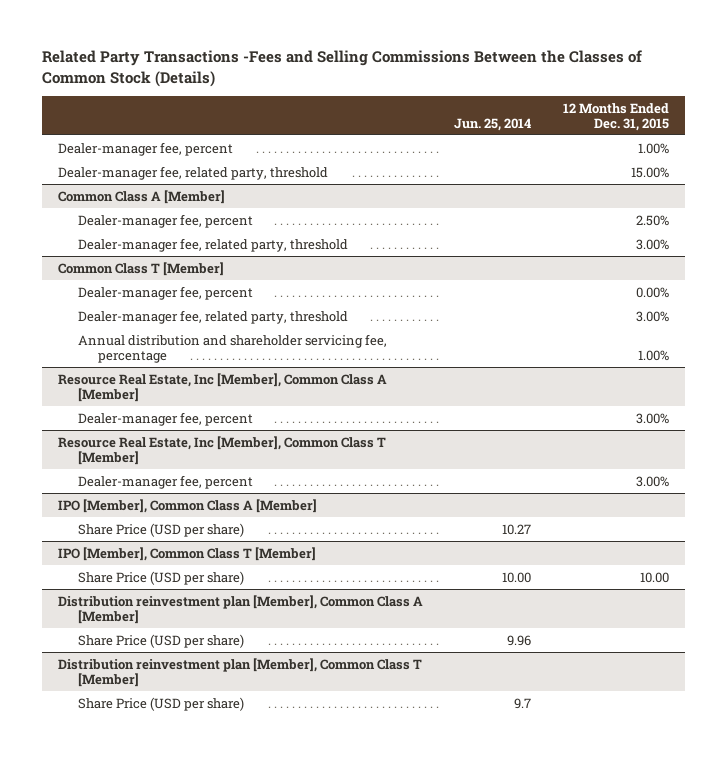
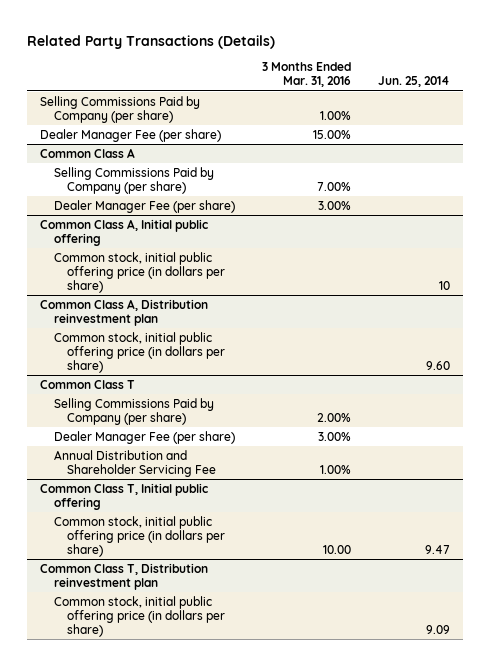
- Related Party Transactions -Fees and Selling Commissions Between the Classes of Common Stock (Details)
+ Related Party Transactions (Details)
- | Jun. 25, 2014 | 12 Months Ended Dec. 31, 2015
+ | 3 Months Ended Mar. 31, 2016 | Jun. 25, 2014
- Dealer-manager fee, percent | | 1.00%
- Dealer-manager fee, related party, threshold | | 15.00%
- Common Class A [Member]
- Dealer-manager fee, percent | | 2.50%
- Dealer-manager fee, related party, threshold | | 3.00%
- Common Class T [Member]
- Dealer-manager fee, percent | | 0.00%
- Dealer-manager fee, related party, threshold | | 3.00%
- Annual distribution and shareholder servicing fee, percentage | | 1.00%
- Resource Real Estate, Inc [Member], Common Class A [Member]
- Dealer-manager fee, percent | | 3.00%
- Resource Real Estate, Inc [Member], Common Class T [Member]
- Dealer-manager fee, percent | | 3.00%
- IPO [Member], Common Class A [Member]
- Share Price (USD per share) | 10.27 |
- IPO [Member], Common Class T [Member]
- Share Price (USD per share) | 10.00 | 10.00
- Distribution reinvestment plan [Member], Common Class A [Member]
- Share Price (USD per share) | 9.96 |
- Distribution reinvestment plan [Member], Common Class T [Member]
- Share Price (USD per share) | 9.7 |
+ Selling Commissions Paid by Company (per share) | 1.00% |
+ Dealer Manager Fee (per share) | 15.00% |
+ Common Class A
+ Selling Commissions Paid by Company (per share) | 7.00% |
+ Dealer Manager Fee (per share) | 3.00% |
+ Common Class A, Initial public offering
+ Common stock, initial public offering price (in dollars per share) | | 10
+ Common Class A, Distribution reinvestment plan
+ Common stock, initial public offering price (in dollars per share) | | 9.60
+ Common Class T
+ Selling Commissions Paid by Company (per share) | 2.00% |
+ Dealer Manager Fee (per share) | 3.00% |
+ Annual Distribution and Shareholder Servicing Fee | 1.00% |
+ Common Class T, Initial public offering
+ Common stock, initial public offering price (in dollars per share) | 10.00 | 9.47
+ Common Class T, Distribution reinvestment plan
+ Common stock, initial public offering price (in dollars per share) | | 9.09

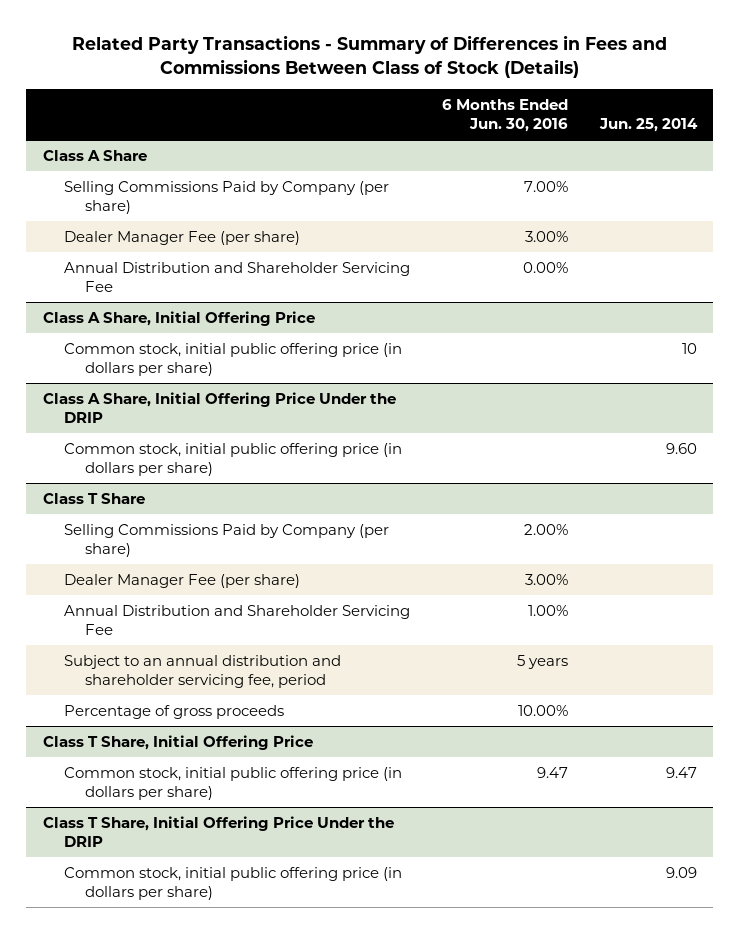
- Related Party Transactions (Details)
+ Related Party Transactions - Summary of Differences in Fees and Commissions Between Class of Stock (Details)
- | 3 Months Ended Mar. 31, 2016 | Jun. 25, 2014
+ | 6 Months Ended Jun. 30, 2016 | Jun. 25, 2014
- Selling Commissions Paid by Company (per share) | 1.00% |
- Dealer Manager Fee (per share) | 15.00% |
- Common Class A
+ Class A Share
- Common Class A, Initial public offering
+ Annual Distribution and Shareholder Servicing Fee | 0.00% |
+ Class A Share, Initial Offering Price
- Common Class A, Distribution reinvestment plan
+ Class A Share, Initial Offering Price Under the DRIP
- Common Class T
+ Class T Share
- Common Class T, Initial public offering
+ Subject to an annual distribution and shareholder servicing fee, period | 5 years |
+ Percentage of gross proceeds | 10.00% |
+ Class T Share, Initial Offering Price
- Common Class T, Distribution reinvestment plan
+ Class T Share, Initial Offering Price Under the DRIP

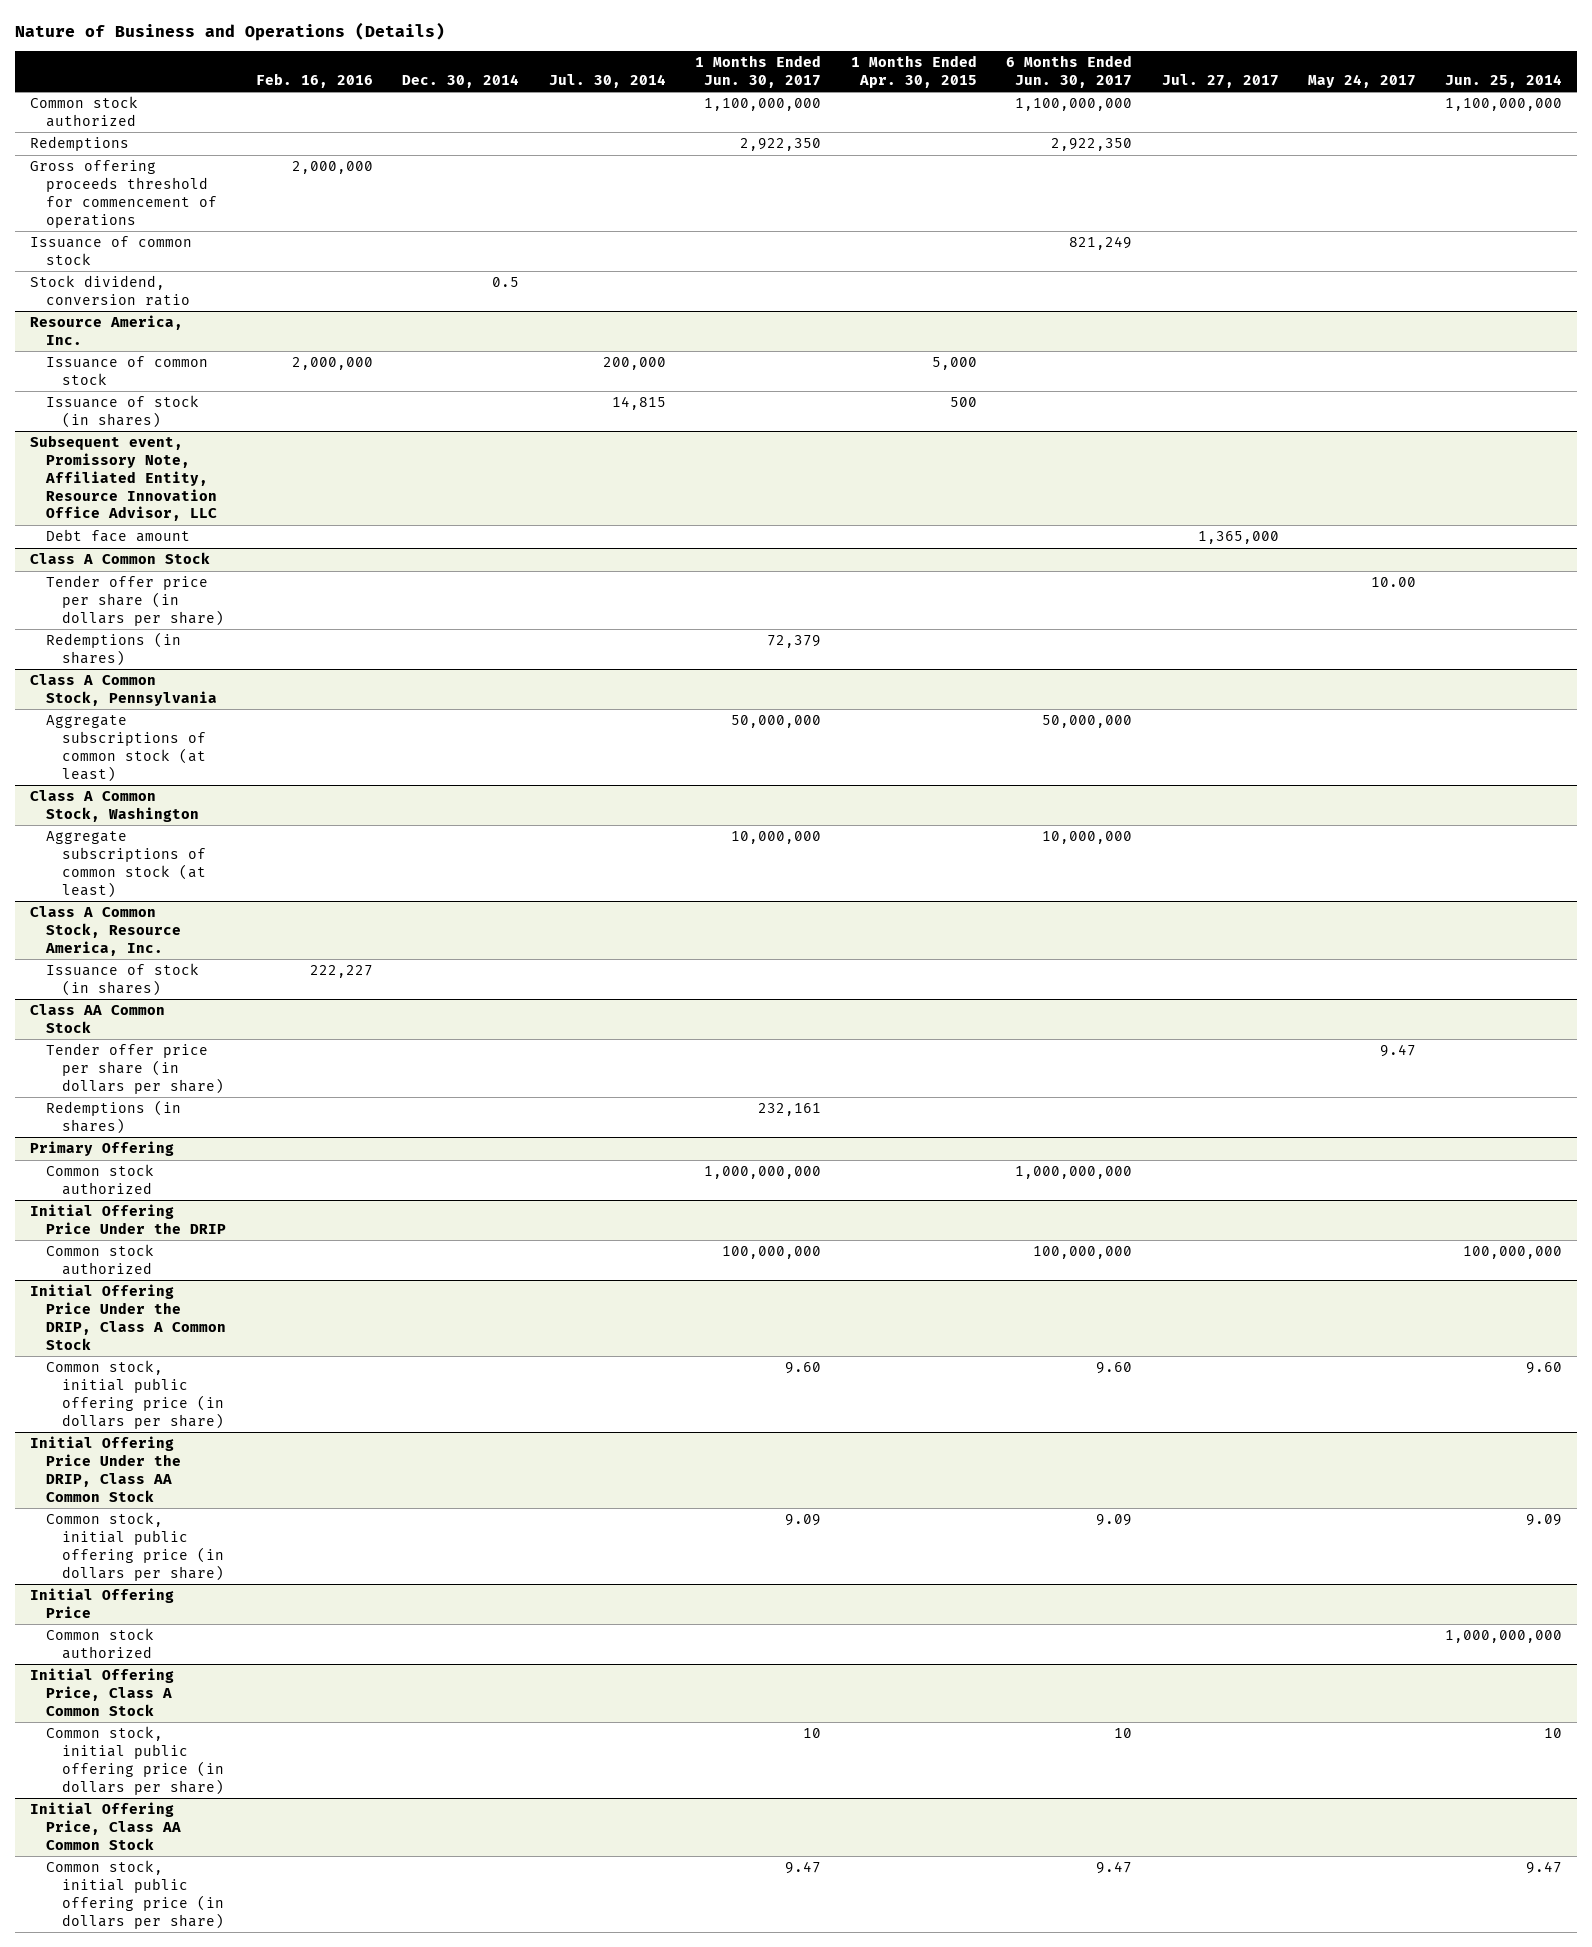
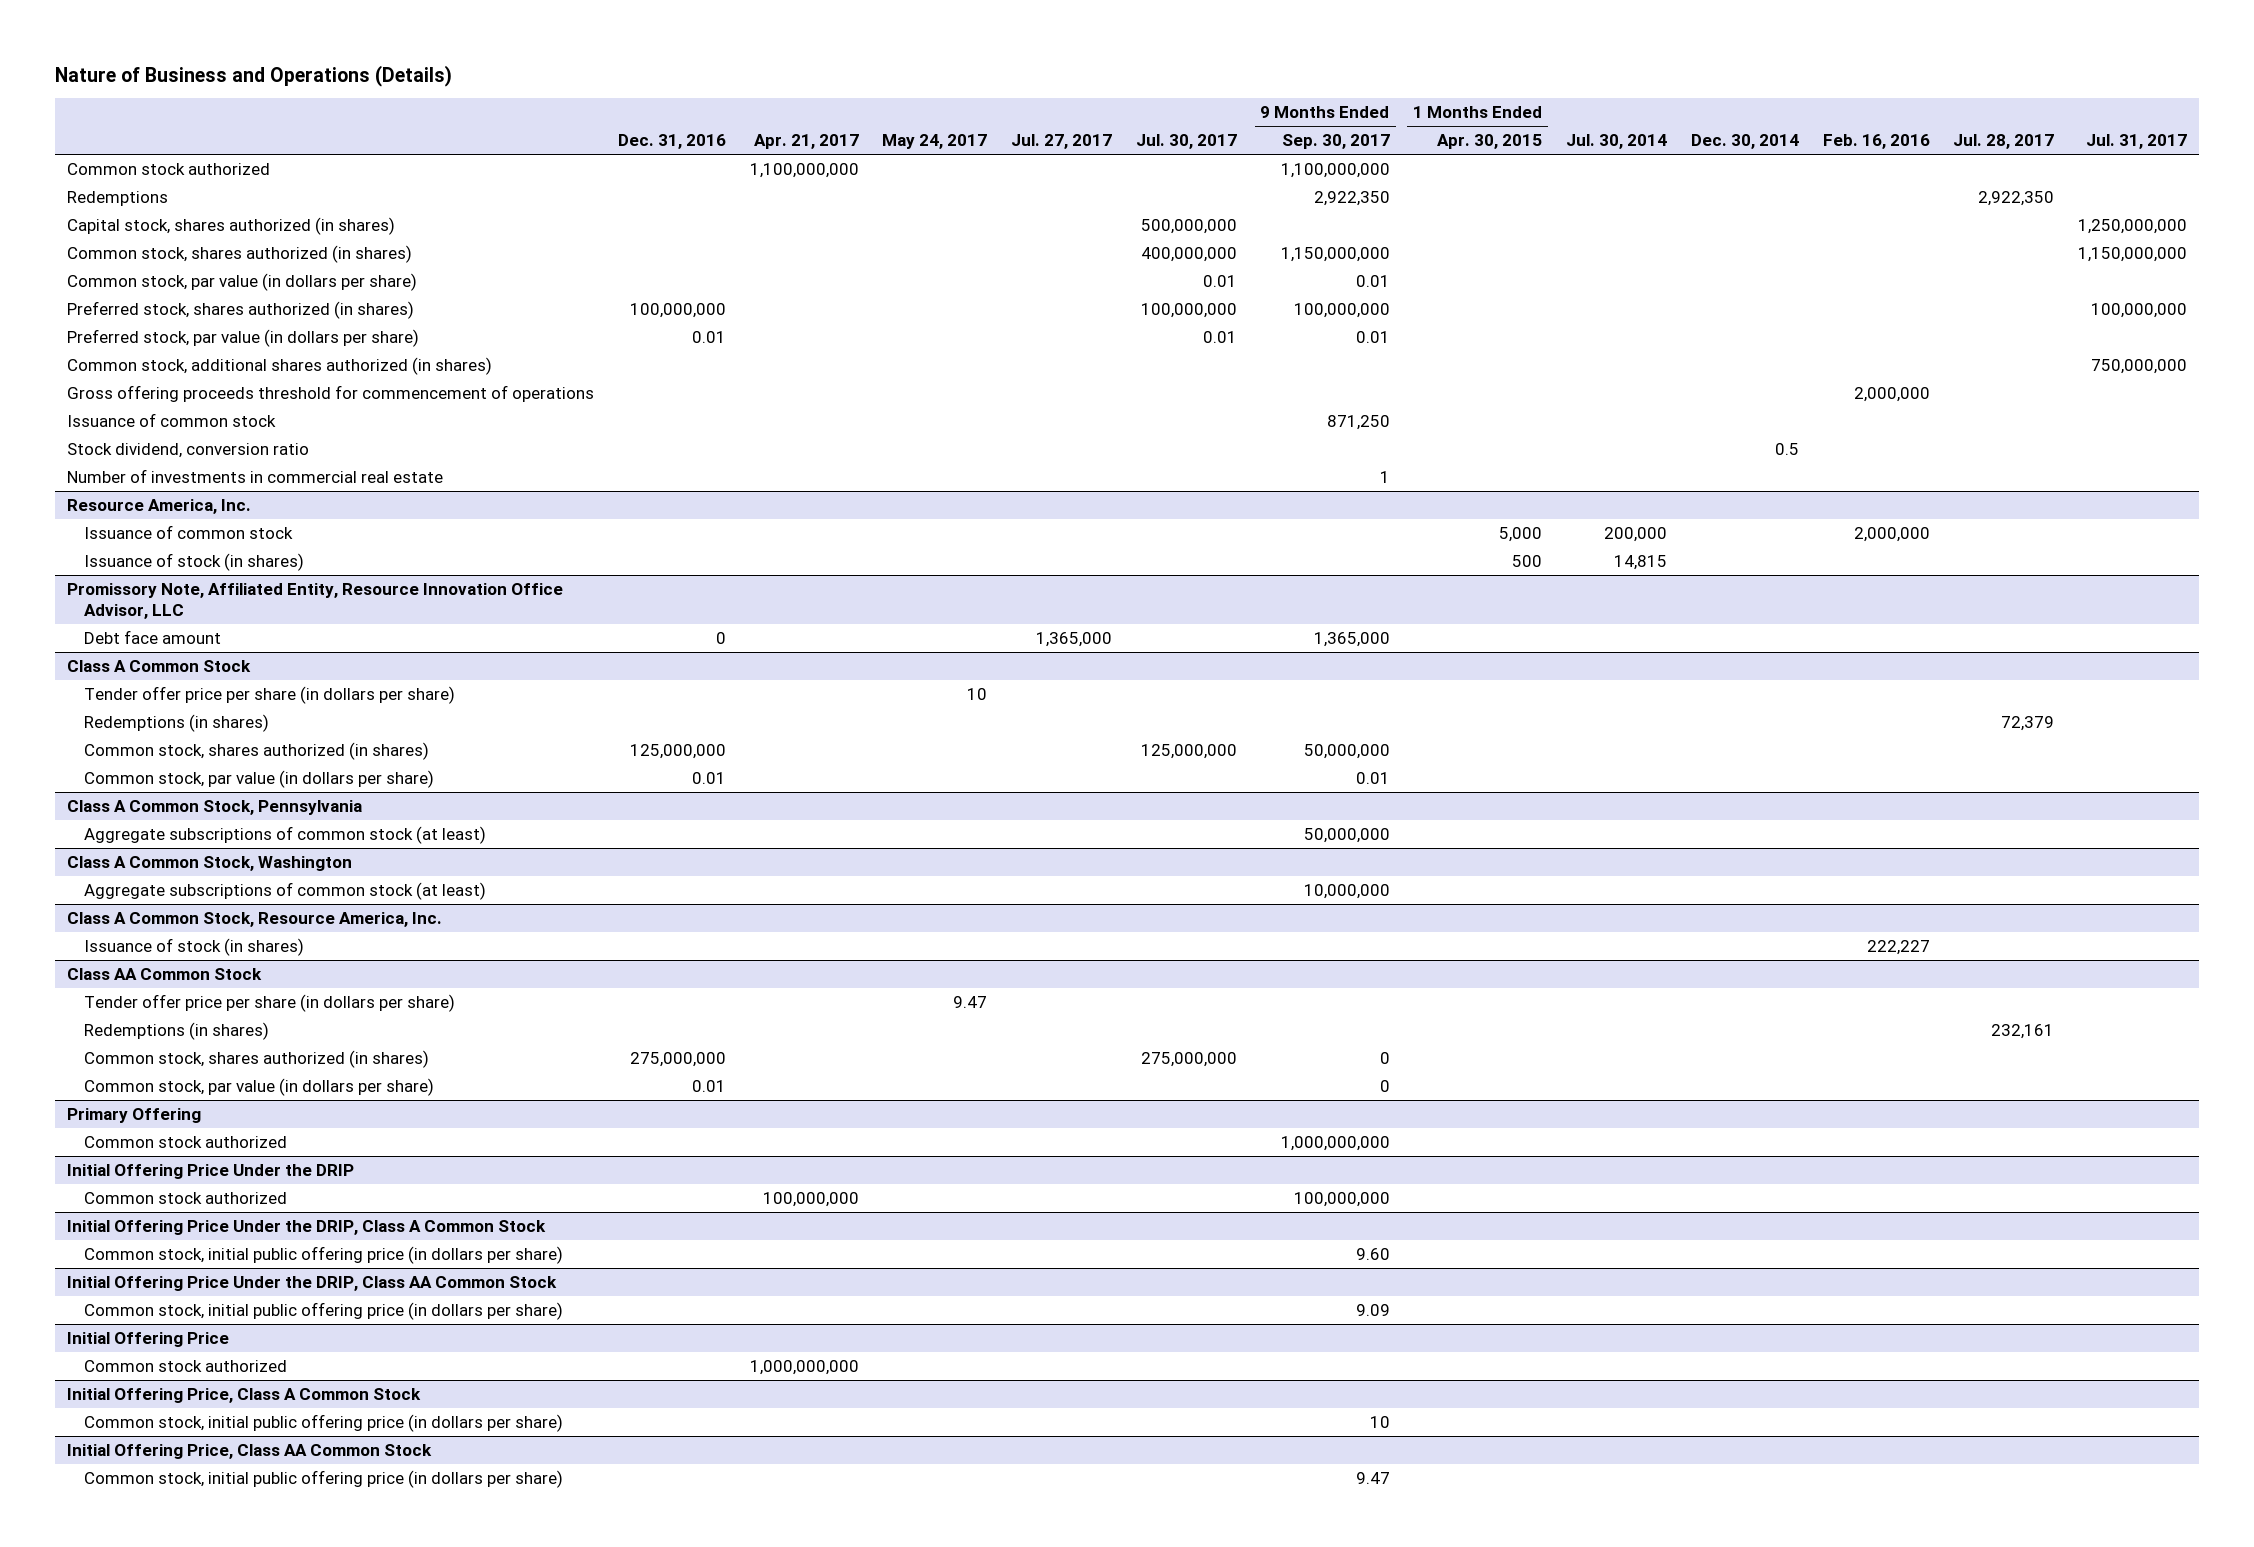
- | Feb. 16, 2016 | Dec. 30, 2014 | Jul. 30, 2014 | 1 Months Ended Jun. 30, 2017 | 1 Months Ended Apr. 30, 2015 | 6 Months Ended Jun. 30, 2017 | Jul. 27, 2017 | May 24, 2017 | Jun. 25, 2014
+ | Dec. 31, 2016 | Apr. 21, 2017 | May 24, 2017 | Jul. 27, 2017 | Jul. 30, 2017 | 9 Months Ended Sep. 30, 2017 | 1 Months Ended Apr. 30, 2015 | Jul. 30, 2014 | Dec. 30, 2014 | Feb. 16, 2016 | Jul. 28, 2017 | Jul. 31, 2017
+ Capital stock, shares authorized (in shares) | | | | | 500,000,000 | | | | | | | 1,250,000,000
+ Common stock, shares authorized (in shares) | | | | | 400,000,000 | 1,150,000,000 | | | | | | 1,150,000,000
+ Common stock, par value (in dollars per share) | | | | | 0.01 | 0.01 | | | | | |
+ Preferred stock, shares authorized (in shares) | 100,000,000 | | | | 100,000,000 | 100,000,000 | | | | | | 100,000,000
+ Preferred stock, par value (in dollars per share) | 0.01 | | | | 0.01 | 0.01 | | | | | |
+ Common stock, additional shares authorized (in shares) | | | | | | | | | | | | 750,000,000
+ Number of investments in commercial real estate | | | | | | 1 | | | | | |
- Subsequent event, Promissory Note, Affiliated Entity, Resource Innovation Office Advisor, LLC
+ Promissory Note, Affiliated Entity, Resource Innovation Office Advisor, LLC
@ Class A Common Stock
- Tender offer price per share (in dollars per share) | | | | | | | | 10.00 |
+ Tender offer price per share (in dollars per share) | | | 10 | | | | | | | | |
+ Common stock, shares authorized (in shares) | 125,000,000 | | | | 125,000,000 | 50,000,000 | | | | | |
+ Common stock, par value (in dollars per share) | 0.01 | | | | | 0.01 | | | | | |
@ Class AA Common Stock
+ Common stock, shares authorized (in shares) | 275,000,000 | | | | 275,000,000 | 0 | | | | | |
+ Common stock, par value (in dollars per share) | 0.01 | | | | | 0 | | | | | |

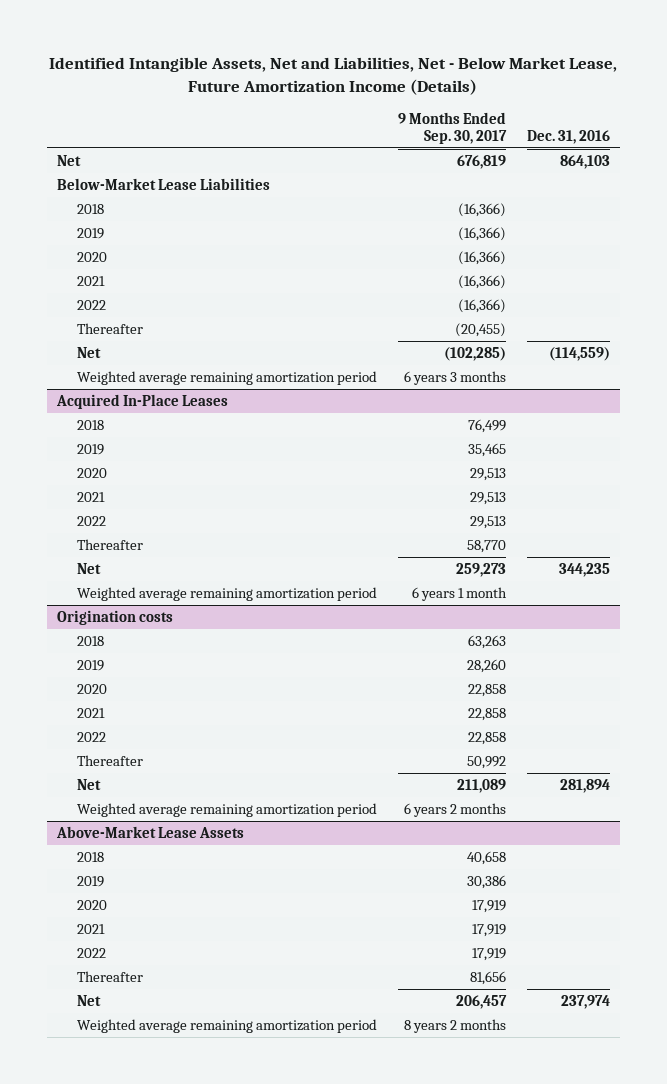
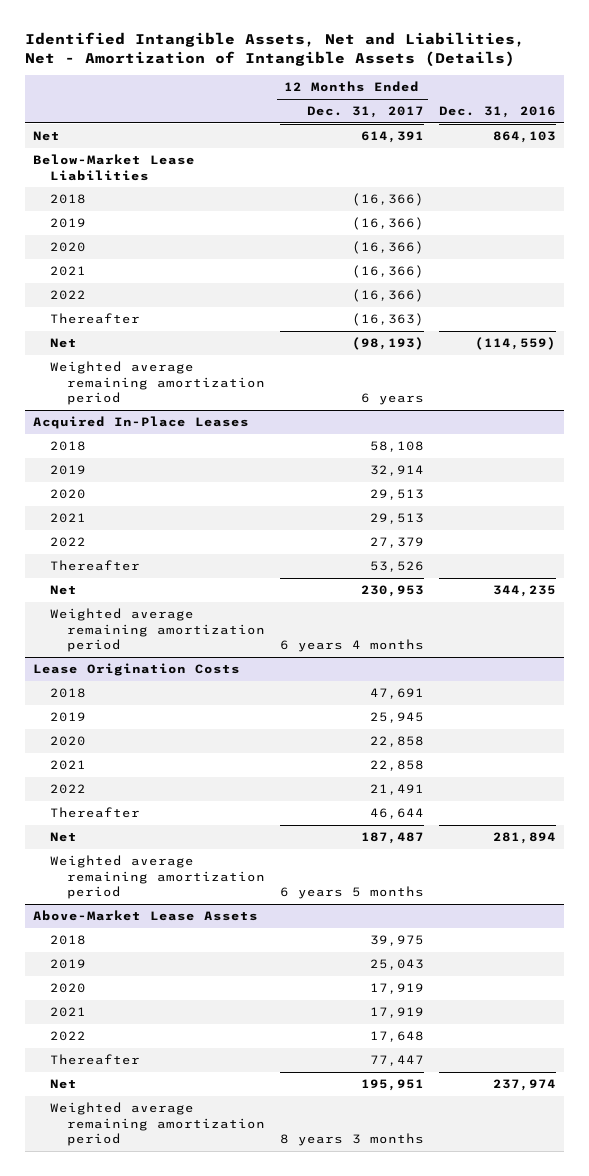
- Identified Intangible Assets, Net and Liabilities, Net - Below Market Lease, Future Amortization Income (Details)
+ Identified Intangible Assets, Net and Liabilities, Net - Amortization of Intangible Assets (Details)
- | 9 Months Ended Sep. 30, 2017 | Dec. 31, 2016
+ | 12 Months Ended Dec. 31, 2017 | Dec. 31, 2016
- Origination costs
+ Lease Origination Costs

